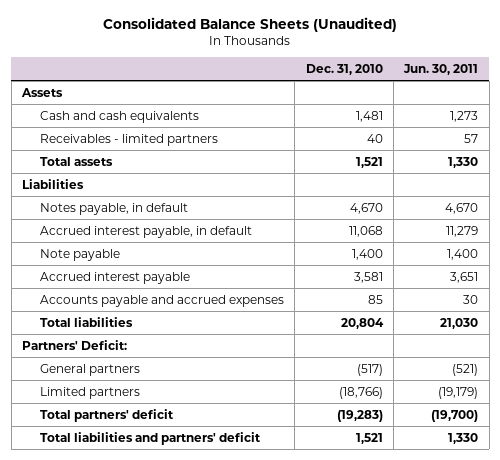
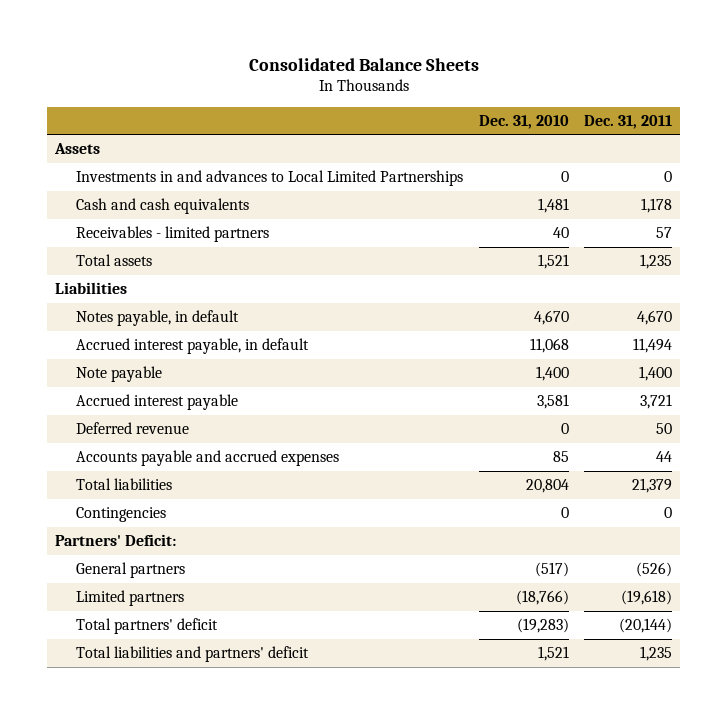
- Consolidated Balance Sheets (Unaudited)
+ Consolidated Balance Sheets
- | Dec. 31, 2010 | Jun. 30, 2011
+ | Dec. 31, 2010 | Dec. 31, 2011
+ Investments in and advances to Local Limited Partnerships | 0 | 0
+ Deferred revenue | 0 | 50
+ Contingencies | 0 | 0

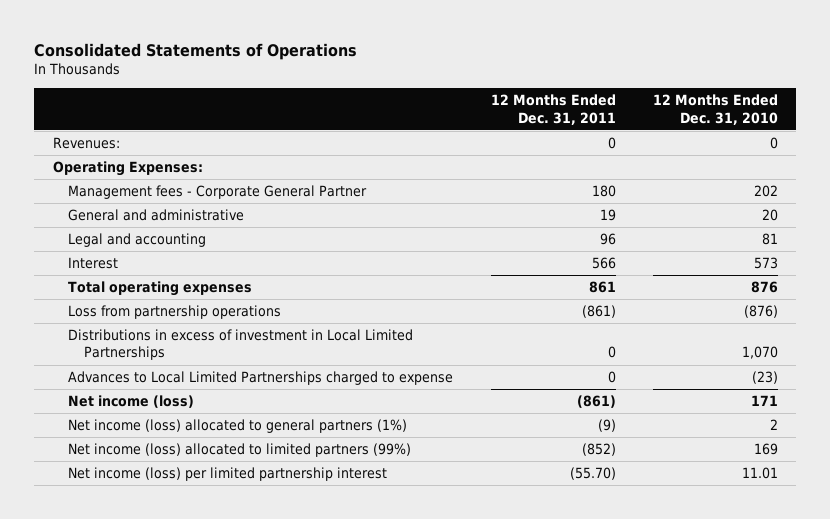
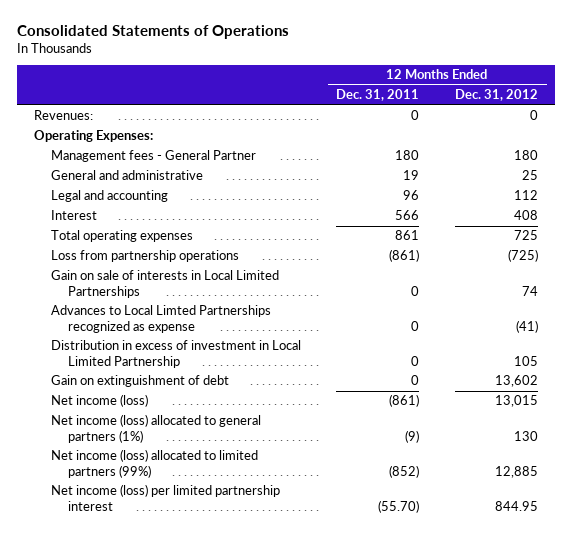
- | 12 Months Ended Dec. 31, 2011 | 12 Months Ended Dec. 31, 2010
+ | 12 Months Ended Dec. 31, 2011 | 12 Months Ended Dec. 31, 2012
- Management fees - Corporate General Partner | 180 | 202
+ Management fees - General Partner | 180 | 180
- Distributions in excess of investment in Local Limited Partnerships | 0 | 1,070
- Advances to Local Limited Partnerships charged to expense | 0 | (23)
+ Gain on sale of interests in Local Limited Partnerships | 0 | 74
+ Advances to Local Limted Partnerships recognized as expense | 0 | (41)
+ Distribution in excess of investment in Local Limited Partnership | 0 | 105
+ Gain on extinguishment of debt | 0 | 13,602

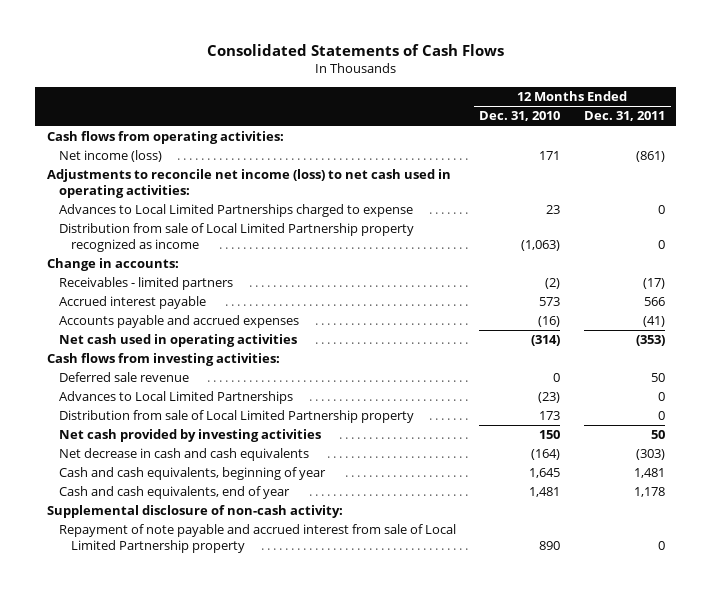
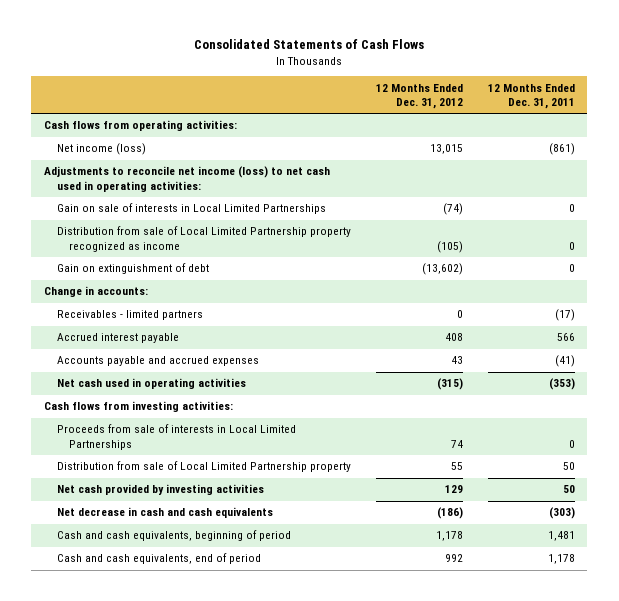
- | 12 Months Ended Dec. 31, 2010 | 12 Months Ended Dec. 31, 2011
+ | 12 Months Ended Dec. 31, 2012 | 12 Months Ended Dec. 31, 2011
- Advances to Local Limited Partnerships charged to expense | 23 | 0
+ Gain on sale of interests in Local Limited Partnerships | (74) | 0
+ Gain on extinguishment of debt | (13,602) | 0
- Deferred sale revenue | 0 | 50
- Advances to Local Limited Partnerships | (23) | 0
- Distribution from sale of Local Limited Partnership property | 173 | 0
+ Proceeds from sale of interests in Local Limited Partnerships | 74 | 0
+ Distribution from sale of Local Limited Partnership property | 55 | 50
- Cash and cash equivalents, beginning of year | 1,645 | 1,481
- Cash and cash equivalents, end of year | 1,481 | 1,178
- Supplemental disclosure of non-cash activity:
- Repayment of note payable and accrued interest from sale of Local Limited Partnership property | 890 | 0
+ Cash and cash equivalents, beginning of period | 1,178 | 1,481
+ Cash and cash equivalents, end of period | 992 | 1,178

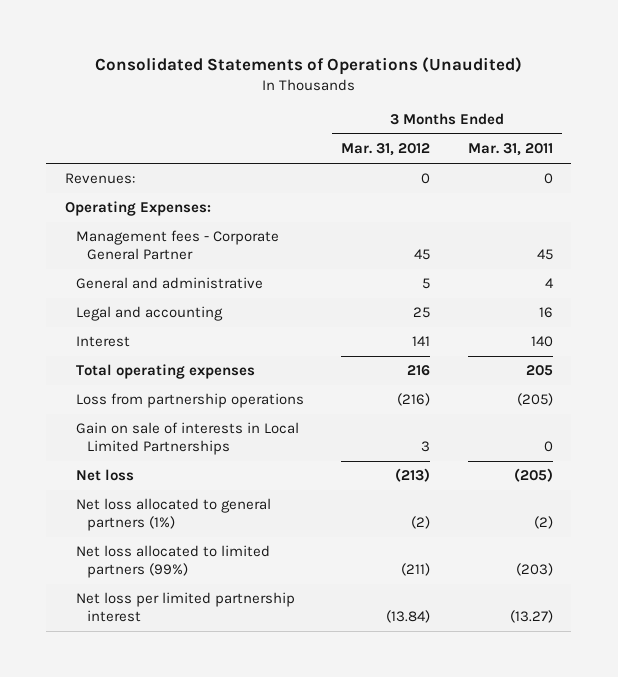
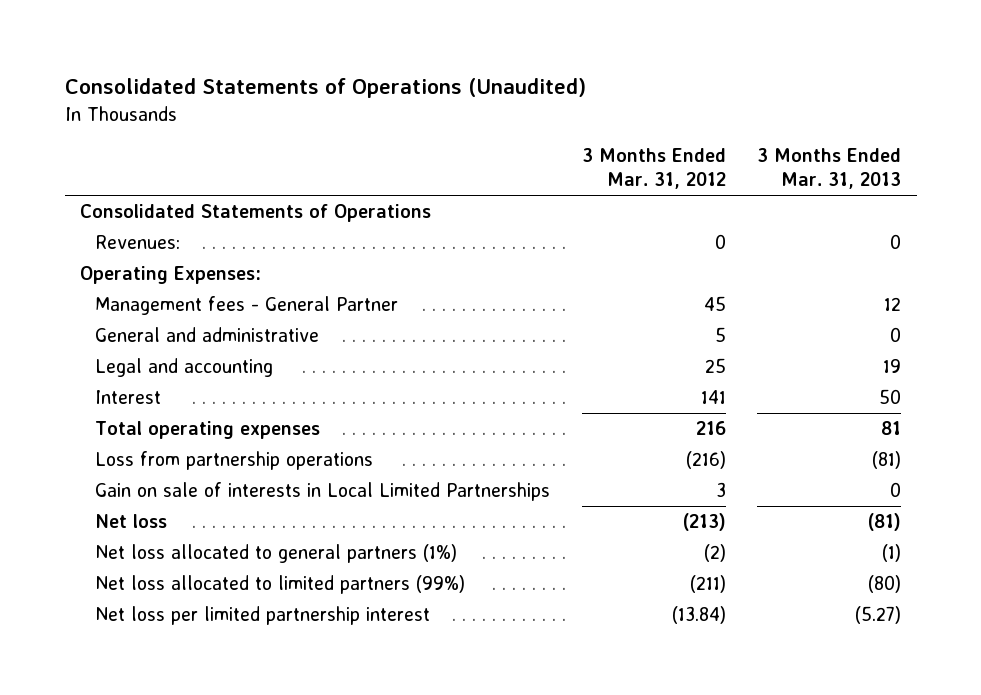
- | 3 Months Ended Mar. 31, 2012 | 3 Months Ended Mar. 31, 2011
+ | 3 Months Ended Mar. 31, 2012 | 3 Months Ended Mar. 31, 2013
+ Consolidated Statements of Operations
- Management fees - Corporate General Partner | 45 | 45
+ Management fees - General Partner | 45 | 12

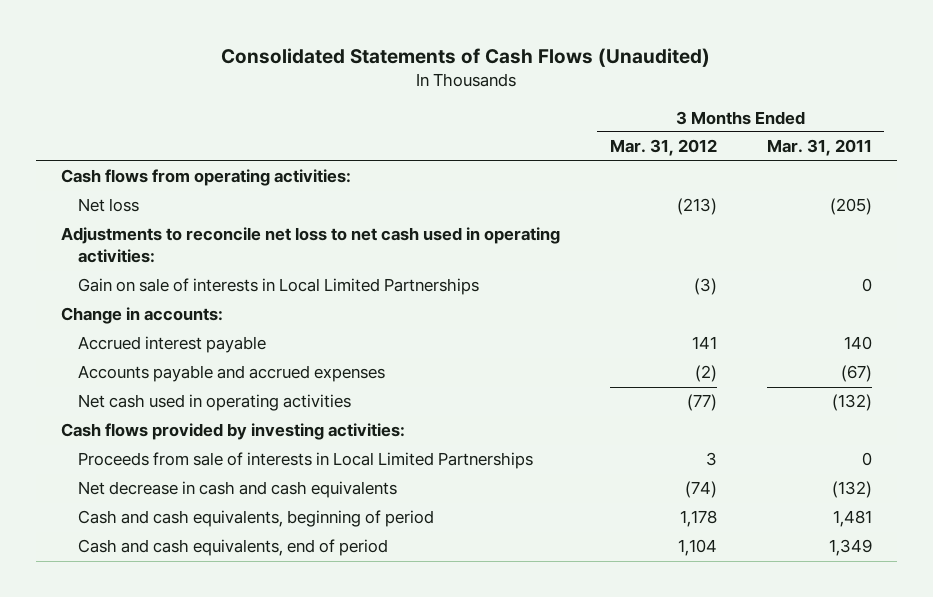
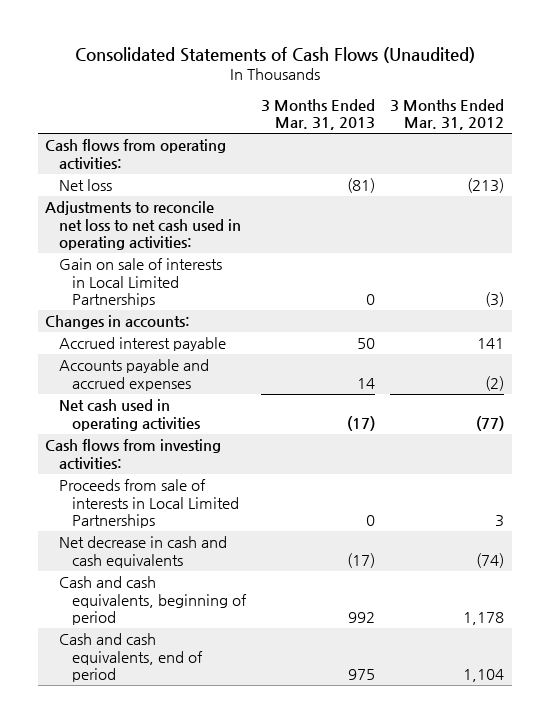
- | 3 Months Ended Mar. 31, 2012 | 3 Months Ended Mar. 31, 2011
+ | 3 Months Ended Mar. 31, 2013 | 3 Months Ended Mar. 31, 2012
- Change in accounts:
+ Changes in accounts:
- Cash flows provided by investing activities:
+ Cash flows from investing activities:

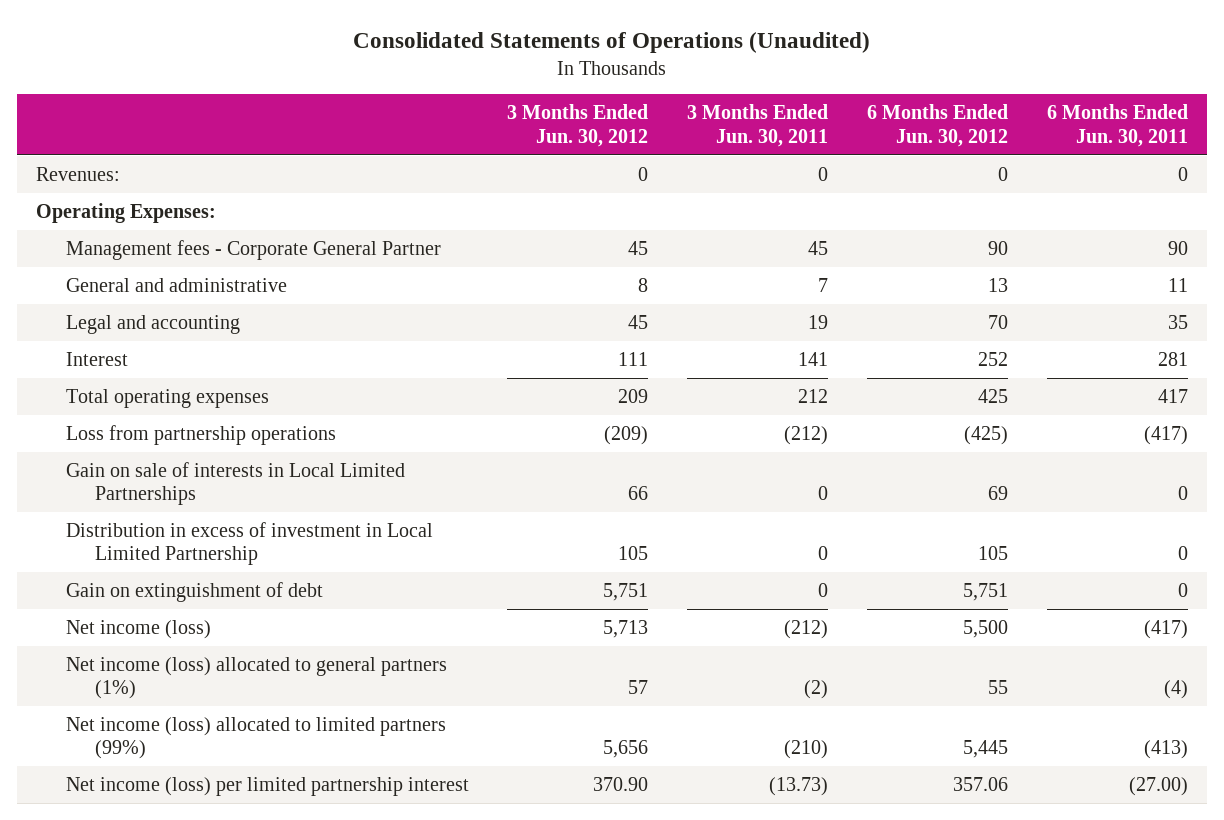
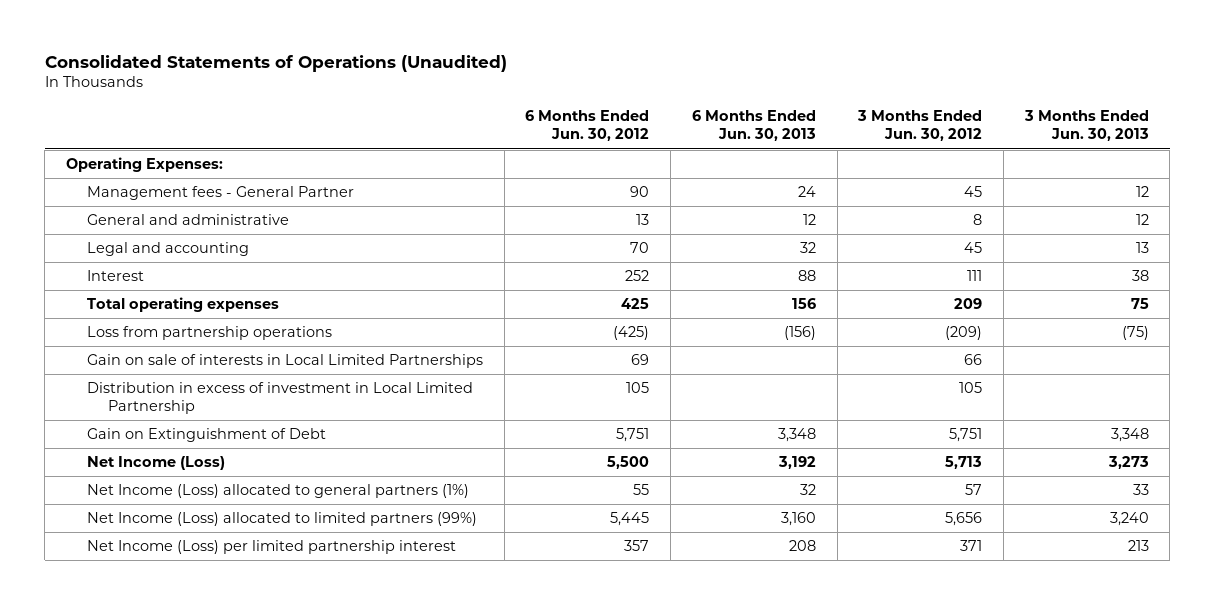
- | 3 Months Ended Jun. 30, 2012 | 3 Months Ended Jun. 30, 2011 | 6 Months Ended Jun. 30, 2012 | 6 Months Ended Jun. 30, 2011
+ | 6 Months Ended Jun. 30, 2012 | 6 Months Ended Jun. 30, 2013 | 3 Months Ended Jun. 30, 2012 | 3 Months Ended Jun. 30, 2013
- Revenues: | 0 | 0 | 0 | 0
- Management fees - Corporate General Partner | 45 | 45 | 90 | 90
+ Management fees - General Partner | 90 | 24 | 45 | 12
- Gain on extinguishment of debt | 5,751 | 0 | 5,751 | 0
- Net income (loss) | 5,713 | (212) | 5,500 | (417)
- Net income (loss) allocated to general partners (1%) | 57 | (2) | 55 | (4)
- Net income (loss) allocated to limited partners (99%) | 5,656 | (210) | 5,445 | (413)
- Net income (loss) per limited partnership interest | 370.90 | (13.73) | 357.06 | (27.00)
+ Gain on Extinguishment of Debt | 5,751 | 3,348 | 5,751 | 3,348
+ Net Income (Loss) | 5,500 | 3,192 | 5,713 | 3,273
+ Net Income (Loss) allocated to general partners (1%) | 55 | 32 | 57 | 33
+ Net Income (Loss) allocated to limited partners (99%) | 5,445 | 3,160 | 5,656 | 3,240
+ Net Income (Loss) per limited partnership interest | 357 | 208 | 371 | 213

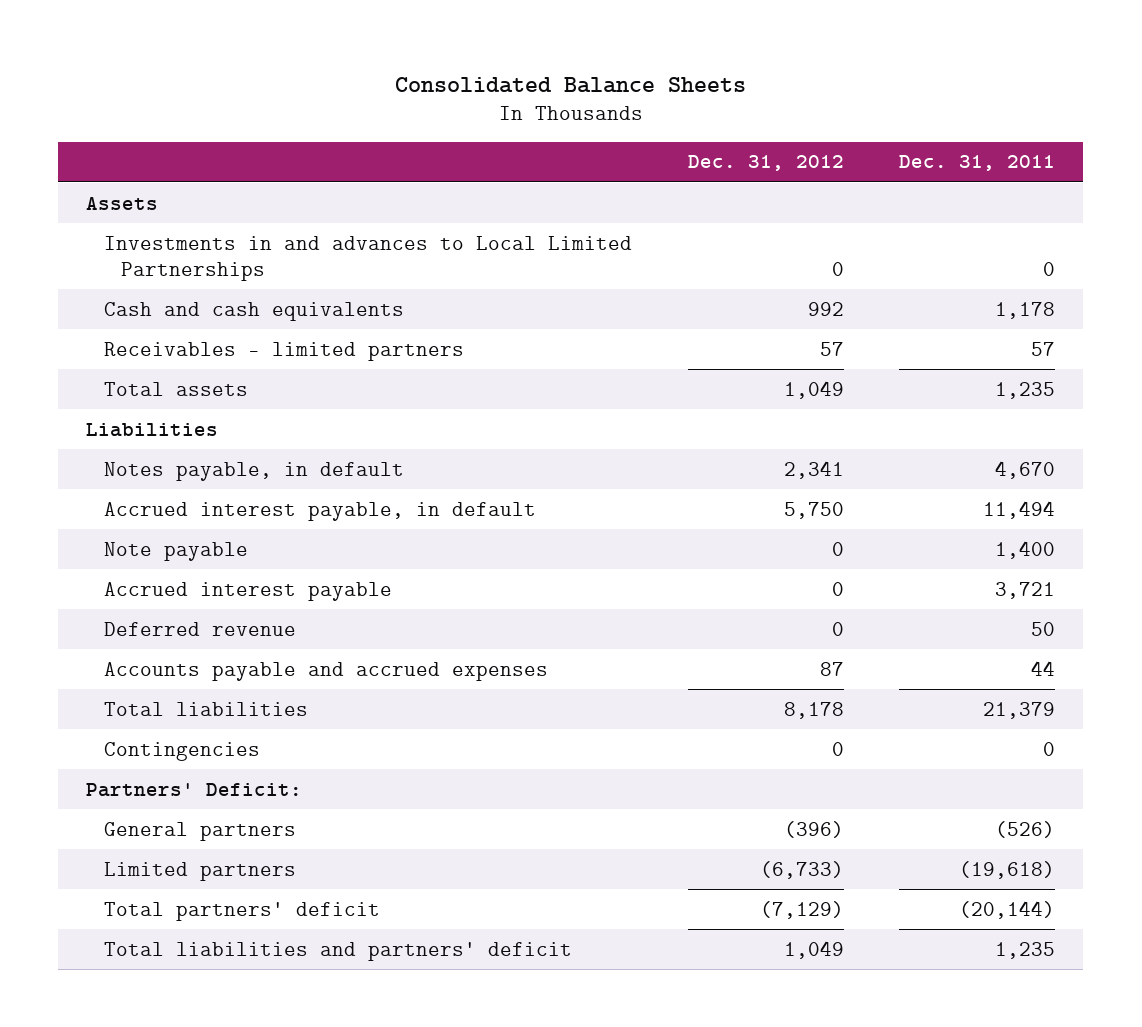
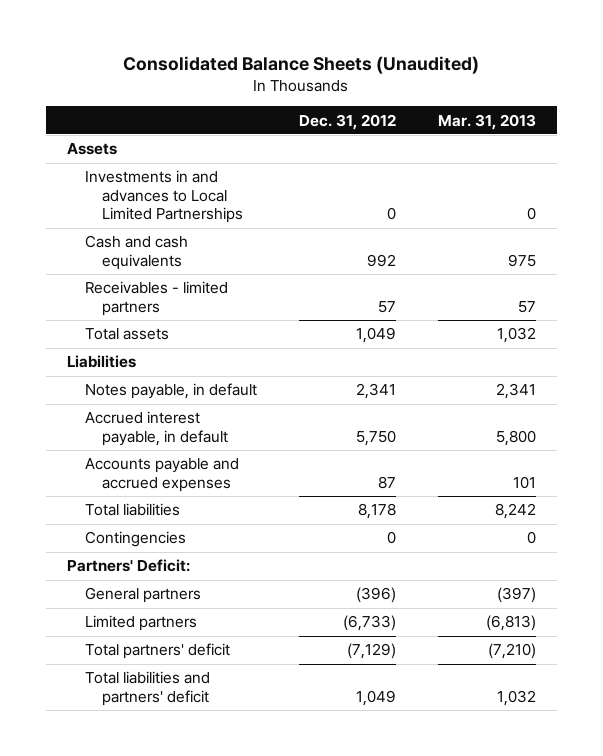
- Consolidated Balance Sheets
+ Consolidated Balance Sheets (Unaudited)
- | Dec. 31, 2012 | Dec. 31, 2011
+ | Dec. 31, 2012 | Mar. 31, 2013
- Note payable | 0 | 1,400
- Accrued interest payable | 0 | 3,721
- Deferred revenue | 0 | 50

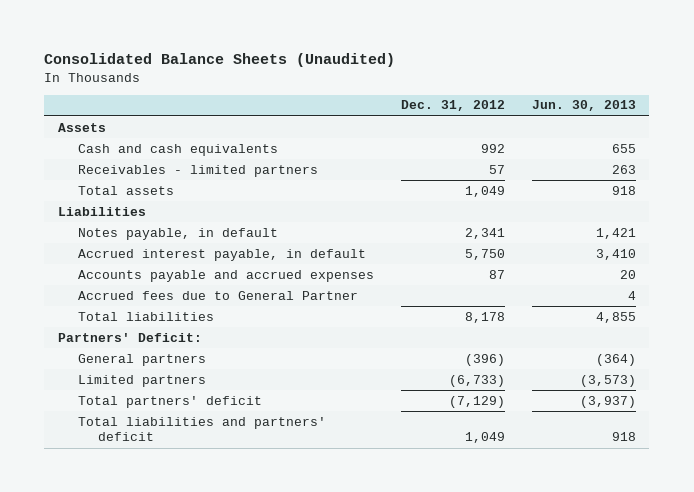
- | Dec. 31, 2012 | Mar. 31, 2013
+ | Dec. 31, 2012 | Jun. 30, 2013
- Investments in and advances to Local Limited Partnerships | 0 | 0
+ Accrued fees due to General Partner | | 4
- Contingencies | 0 | 0

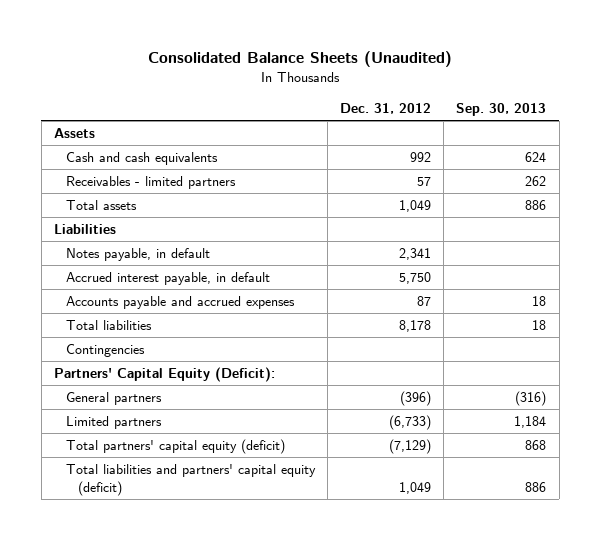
- | Dec. 31, 2012 | Jun. 30, 2013
+ | Dec. 31, 2012 | Sep. 30, 2013
- Accrued fees due to General Partner | | 4
- Partners' Deficit:
+ Contingencies
+ Partners' Capital Equity (Deficit):
- Total partners' deficit | (7,129) | (3,937)
- Total liabilities and partners' deficit | 1,049 | 918
+ Total partners' capital equity (deficit) | (7,129) | 868
+ Total liabilities and partners' capital equity (deficit) | 1,049 | 886

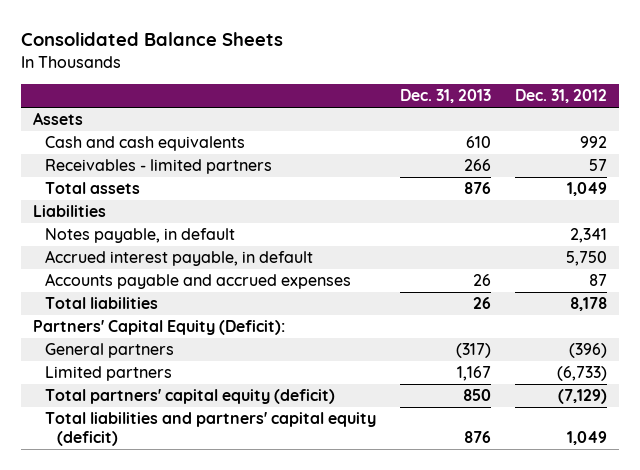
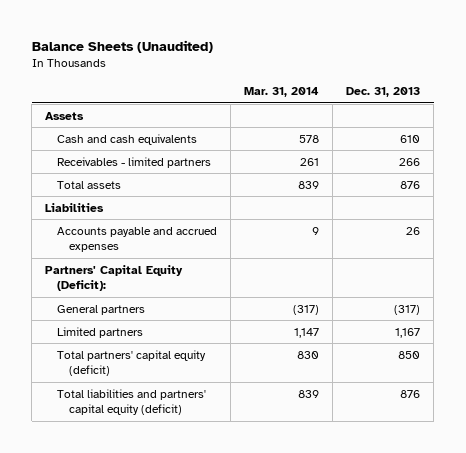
- Consolidated Balance Sheets
+ Balance Sheets (Unaudited)
- | Dec. 31, 2013 | Dec. 31, 2012
+ | Mar. 31, 2014 | Dec. 31, 2013
- Notes payable, in default | | 2,341
- Accrued interest payable, in default | | 5,750
- Total liabilities | 26 | 8,178

